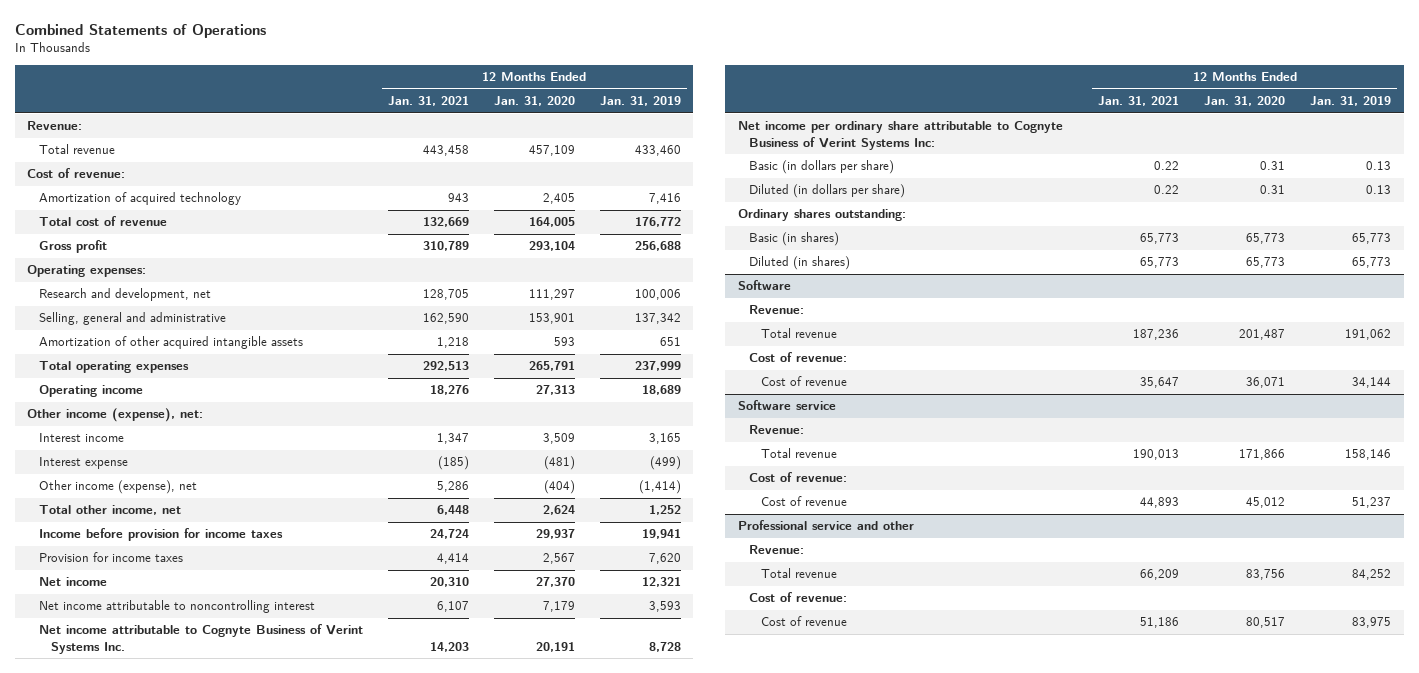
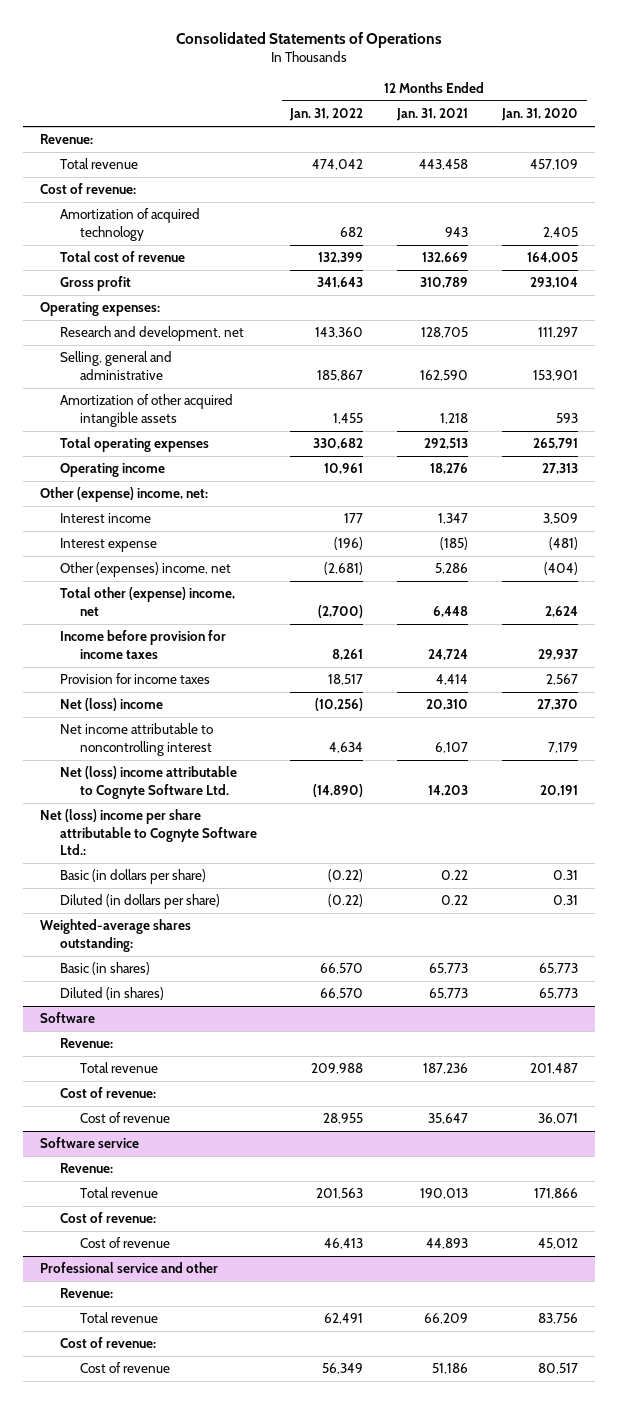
- Combined Statements of Operations
+ Consolidated Statements of Operations
- | 12 Months Ended Jan. 31, 2021 | 12 Months Ended Jan. 31, 2020 | 12 Months Ended Jan. 31, 2019
+ | 12 Months Ended Jan. 31, 2022 | 12 Months Ended Jan. 31, 2021 | 12 Months Ended Jan. 31, 2020
- Other income (expense), net:
+ Other (expense) income, net:
- Other income (expense), net | 5,286 | (404) | (1,414)
- Total other income, net | 6,448 | 2,624 | 1,252
+ Other (expenses) income, net | (2,681) | 5,286 | (404)
+ Total other (expense) income, net | (2,700) | 6,448 | 2,624
- Net income | 20,310 | 27,370 | 12,321
+ Net (loss) income | (10,256) | 20,310 | 27,370
- Net income attributable to Cognyte Business of Verint Systems Inc. | 14,203 | 20,191 | 8,728
- Net income per ordinary share attributable to Cognyte Business of Verint Systems Inc:
+ Net (loss) income attributable to Cognyte Software Ltd. | (14,890) | 14,203 | 20,191
+ Net (loss) income per share attributable to Cognyte Software Ltd.:
- Ordinary shares outstanding:
+ Weighted-average shares outstanding:

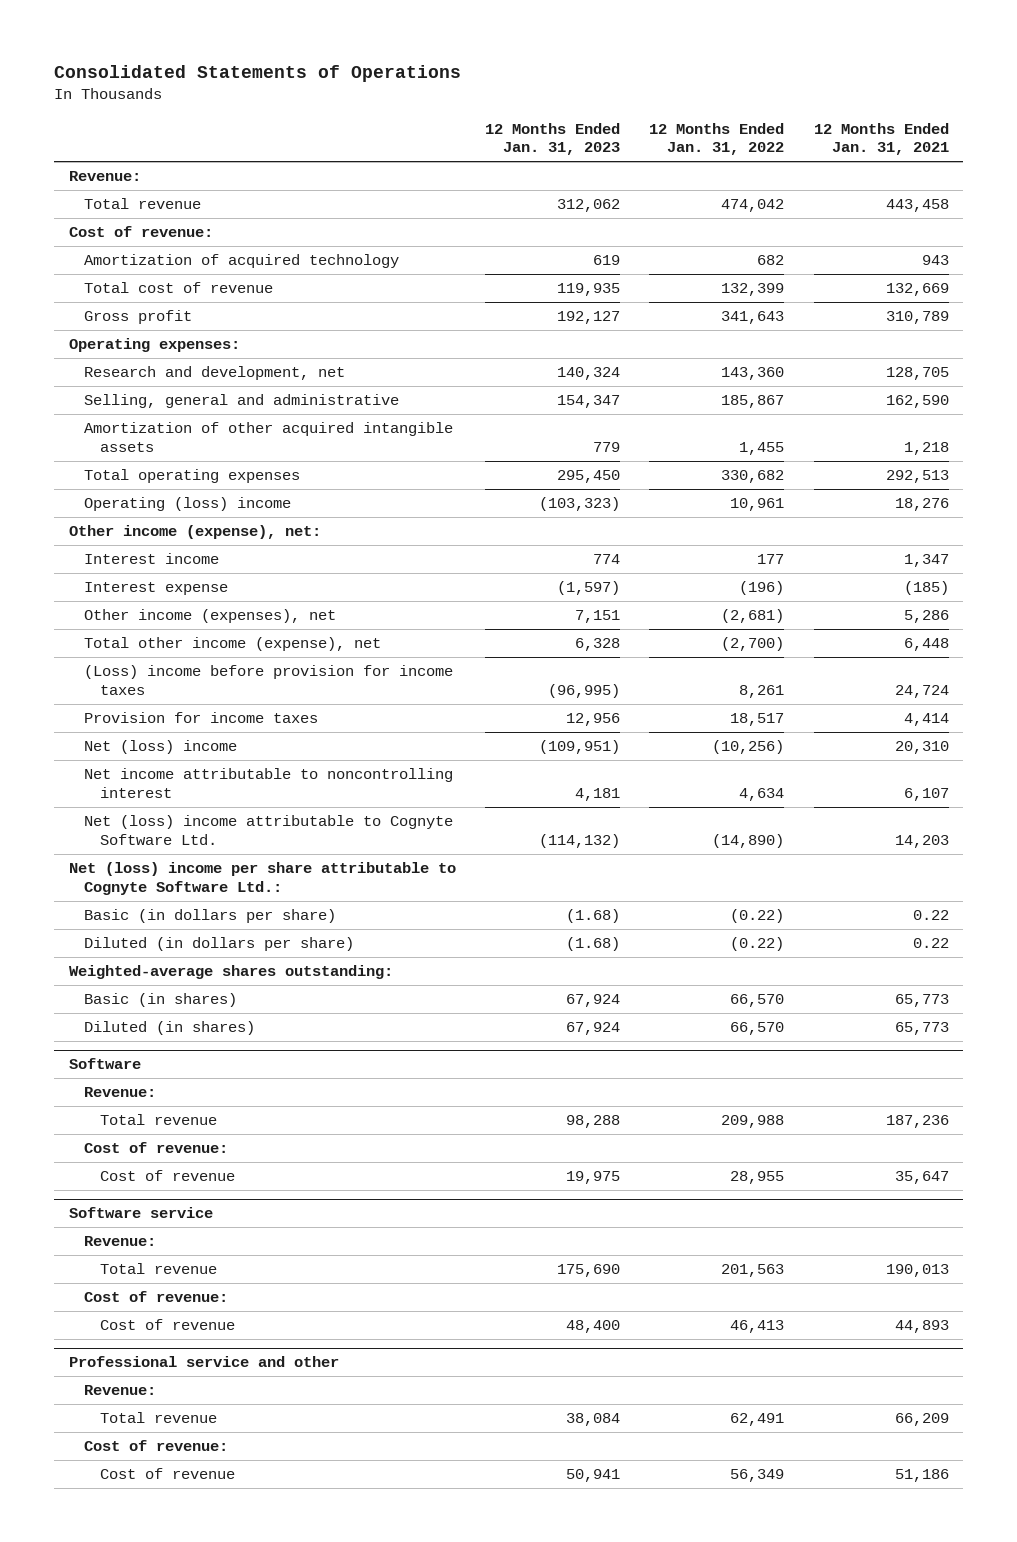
- | 12 Months Ended Jan. 31, 2022 | 12 Months Ended Jan. 31, 2021 | 12 Months Ended Jan. 31, 2020
+ | 12 Months Ended Jan. 31, 2023 | 12 Months Ended Jan. 31, 2022 | 12 Months Ended Jan. 31, 2021
- Operating income | 10,961 | 18,276 | 27,313
- Other (expense) income, net:
+ Operating (loss) income | (103,323) | 10,961 | 18,276
+ Other income (expense), net:
- Other (expenses) income, net | (2,681) | 5,286 | (404)
- Total other (expense) income, net | (2,700) | 6,448 | 2,624
- Income before provision for income taxes | 8,261 | 24,724 | 29,937
+ Other income (expenses), net | 7,151 | (2,681) | 5,286
+ Total other income (expense), net | 6,328 | (2,700) | 6,448
+ (Loss) income before provision for income taxes | (96,995) | 8,261 | 24,724

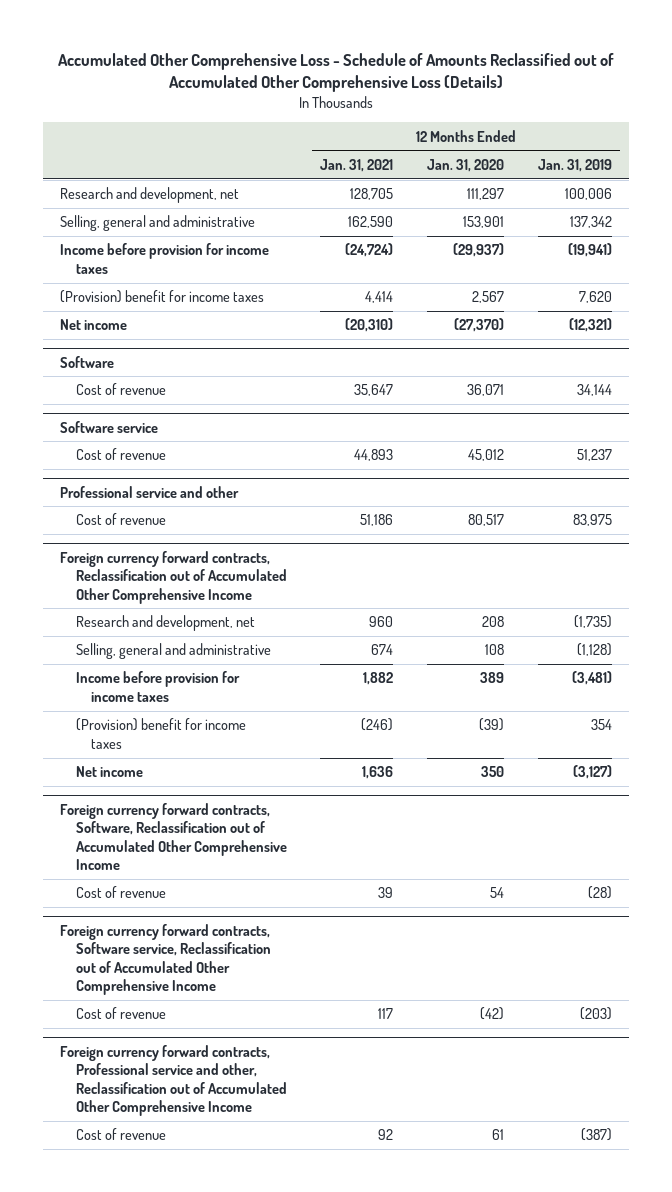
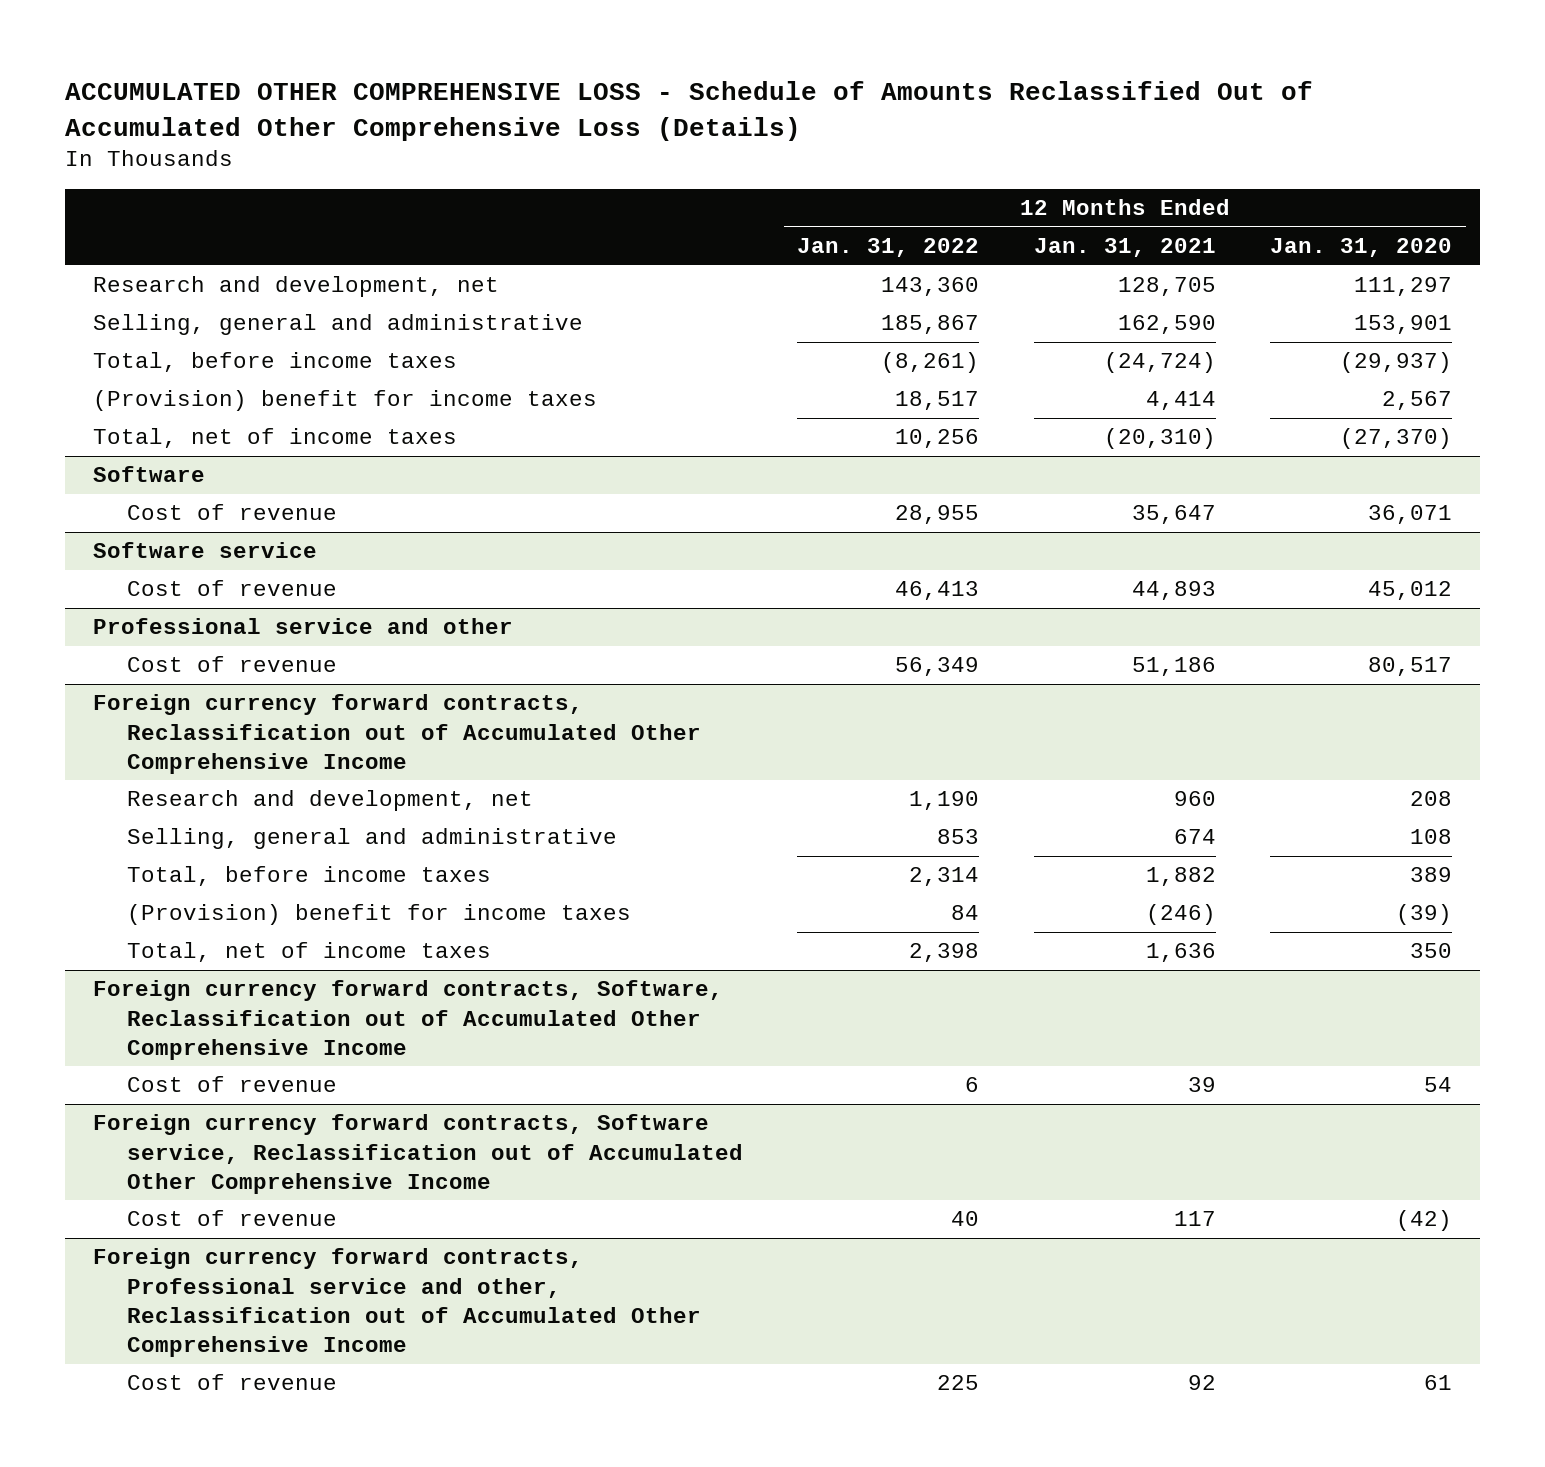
- Accumulated Other Comprehensive Loss - Schedule of Amounts Reclassified out of Accumulated Other Comprehensive Loss (Details)
+ ACCUMULATED OTHER COMPREHENSIVE LOSS - Schedule of Amounts Reclassified Out of Accumulated Other Comprehensive Loss (Details)
- | 12 Months Ended Jan. 31, 2021 | 12 Months Ended Jan. 31, 2020 | 12 Months Ended Jan. 31, 2019
+ | 12 Months Ended Jan. 31, 2022 | 12 Months Ended Jan. 31, 2021 | 12 Months Ended Jan. 31, 2020
- Income before provision for income taxes | (24,724) | (29,937) | (19,941)
+ Total, before income taxes | (8,261) | (24,724) | (29,937)
- Net income | (20,310) | (27,370) | (12,321)
+ Total, net of income taxes | 10,256 | (20,310) | (27,370)
@ Foreign currency forward contracts, Reclassification out of Accumulated Other Comprehensive Income
- Income before provision for income taxes | 1,882 | 389 | (3,481)
+ Total, before income taxes | 2,314 | 1,882 | 389
- Net income | 1,636 | 350 | (3,127)
+ Total, net of income taxes | 2,398 | 1,636 | 350

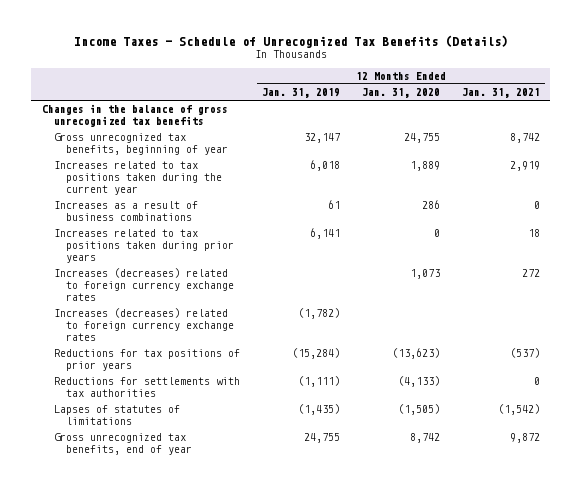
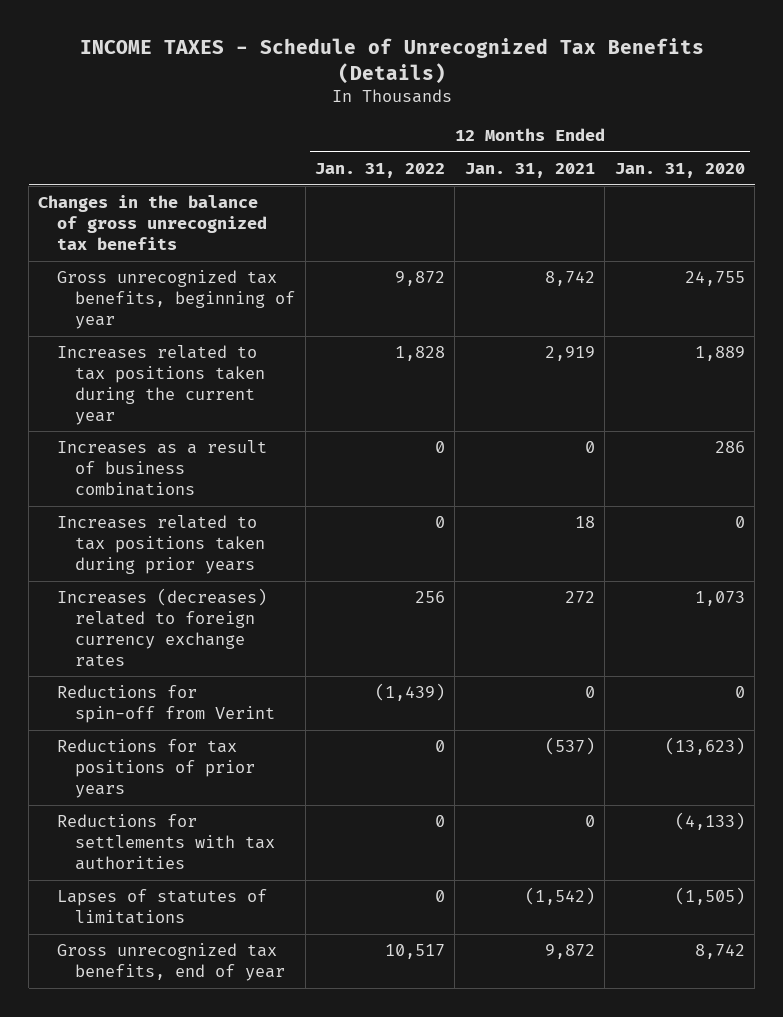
- Income Taxes - Schedule of Unrecognized Tax Benefits (Details)
+ INCOME TAXES - Schedule of Unrecognized Tax Benefits (Details)
- | 12 Months Ended Jan. 31, 2019 | 12 Months Ended Jan. 31, 2020 | 12 Months Ended Jan. 31, 2021
+ | 12 Months Ended Jan. 31, 2022 | 12 Months Ended Jan. 31, 2021 | 12 Months Ended Jan. 31, 2020
- Increases (decreases) related to foreign currency exchange rates | (1,782) | |
+ Reductions for spin-off from Verint | (1,439) | 0 | 0

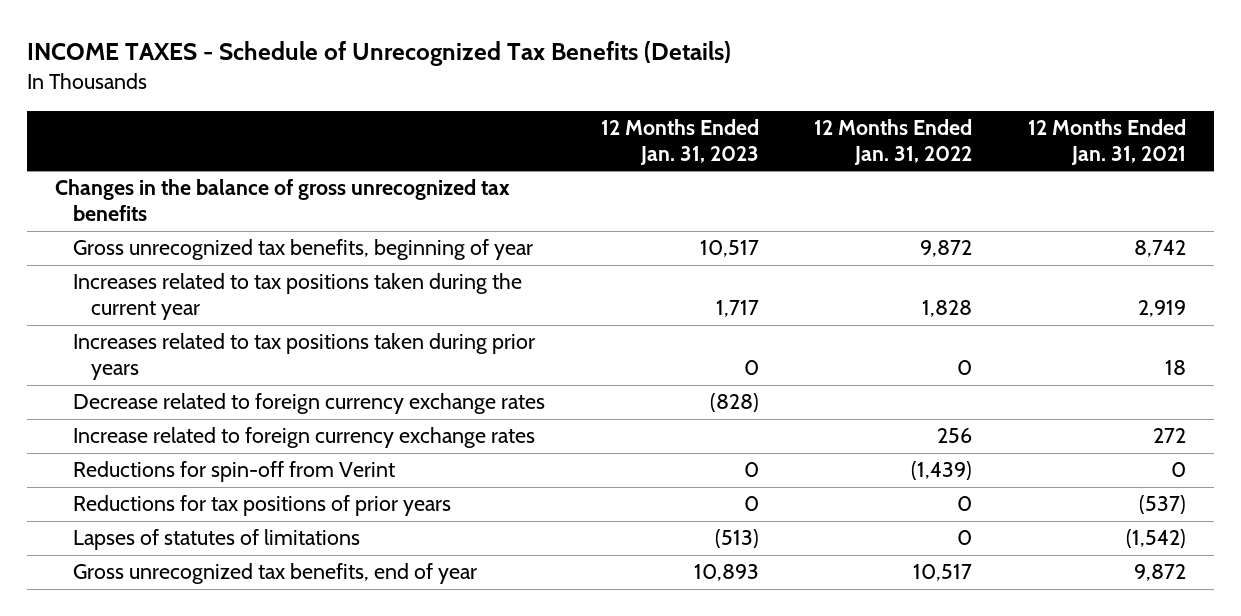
- | 12 Months Ended Jan. 31, 2022 | 12 Months Ended Jan. 31, 2021 | 12 Months Ended Jan. 31, 2020
+ | 12 Months Ended Jan. 31, 2023 | 12 Months Ended Jan. 31, 2022 | 12 Months Ended Jan. 31, 2021
- Increases as a result of business combinations | 0 | 0 | 286
- Increases (decreases) related to foreign currency exchange rates | 256 | 272 | 1,073
+ Decrease related to foreign currency exchange rates | (828) | |
+ Increase related to foreign currency exchange rates | | 256 | 272
- Reductions for settlements with tax authorities | 0 | 0 | (4,133)

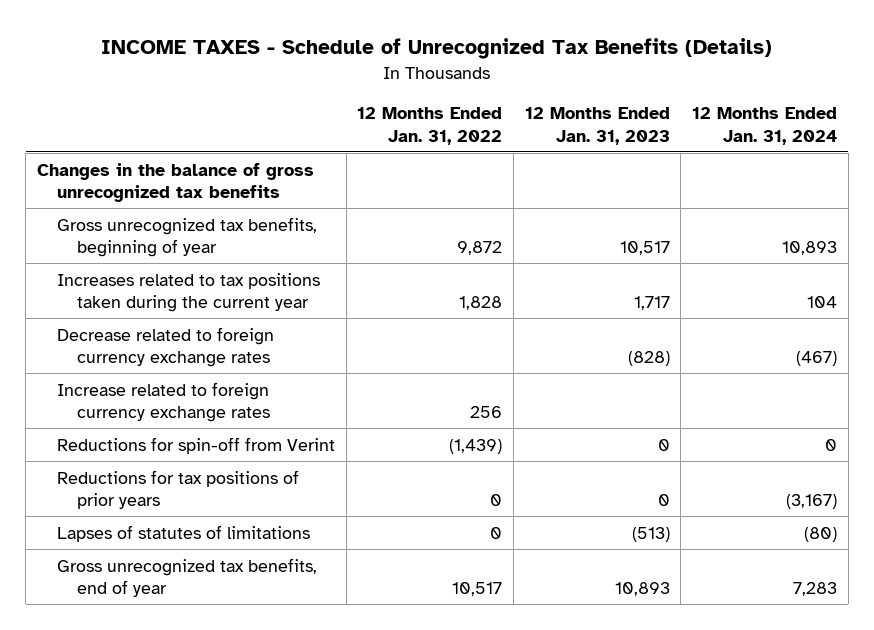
- | 12 Months Ended Jan. 31, 2023 | 12 Months Ended Jan. 31, 2022 | 12 Months Ended Jan. 31, 2021
+ | 12 Months Ended Jan. 31, 2022 | 12 Months Ended Jan. 31, 2023 | 12 Months Ended Jan. 31, 2024
- Increases related to tax positions taken during prior years | 0 | 0 | 18

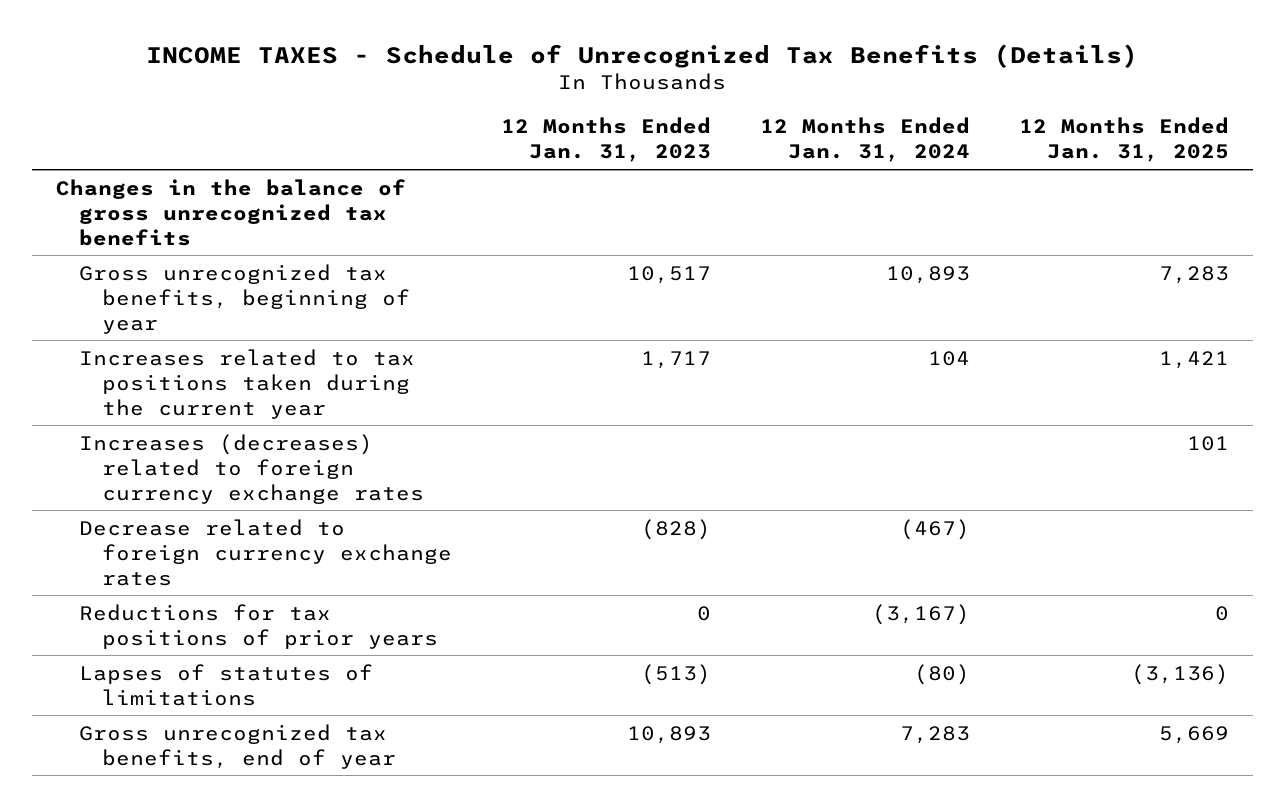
- | 12 Months Ended Jan. 31, 2022 | 12 Months Ended Jan. 31, 2023 | 12 Months Ended Jan. 31, 2024
+ | 12 Months Ended Jan. 31, 2023 | 12 Months Ended Jan. 31, 2024 | 12 Months Ended Jan. 31, 2025
+ Increases (decreases) related to foreign currency exchange rates | | | 101
- Increase related to foreign currency exchange rates | 256 | |
- Reductions for spin-off from Verint | (1,439) | 0 | 0

